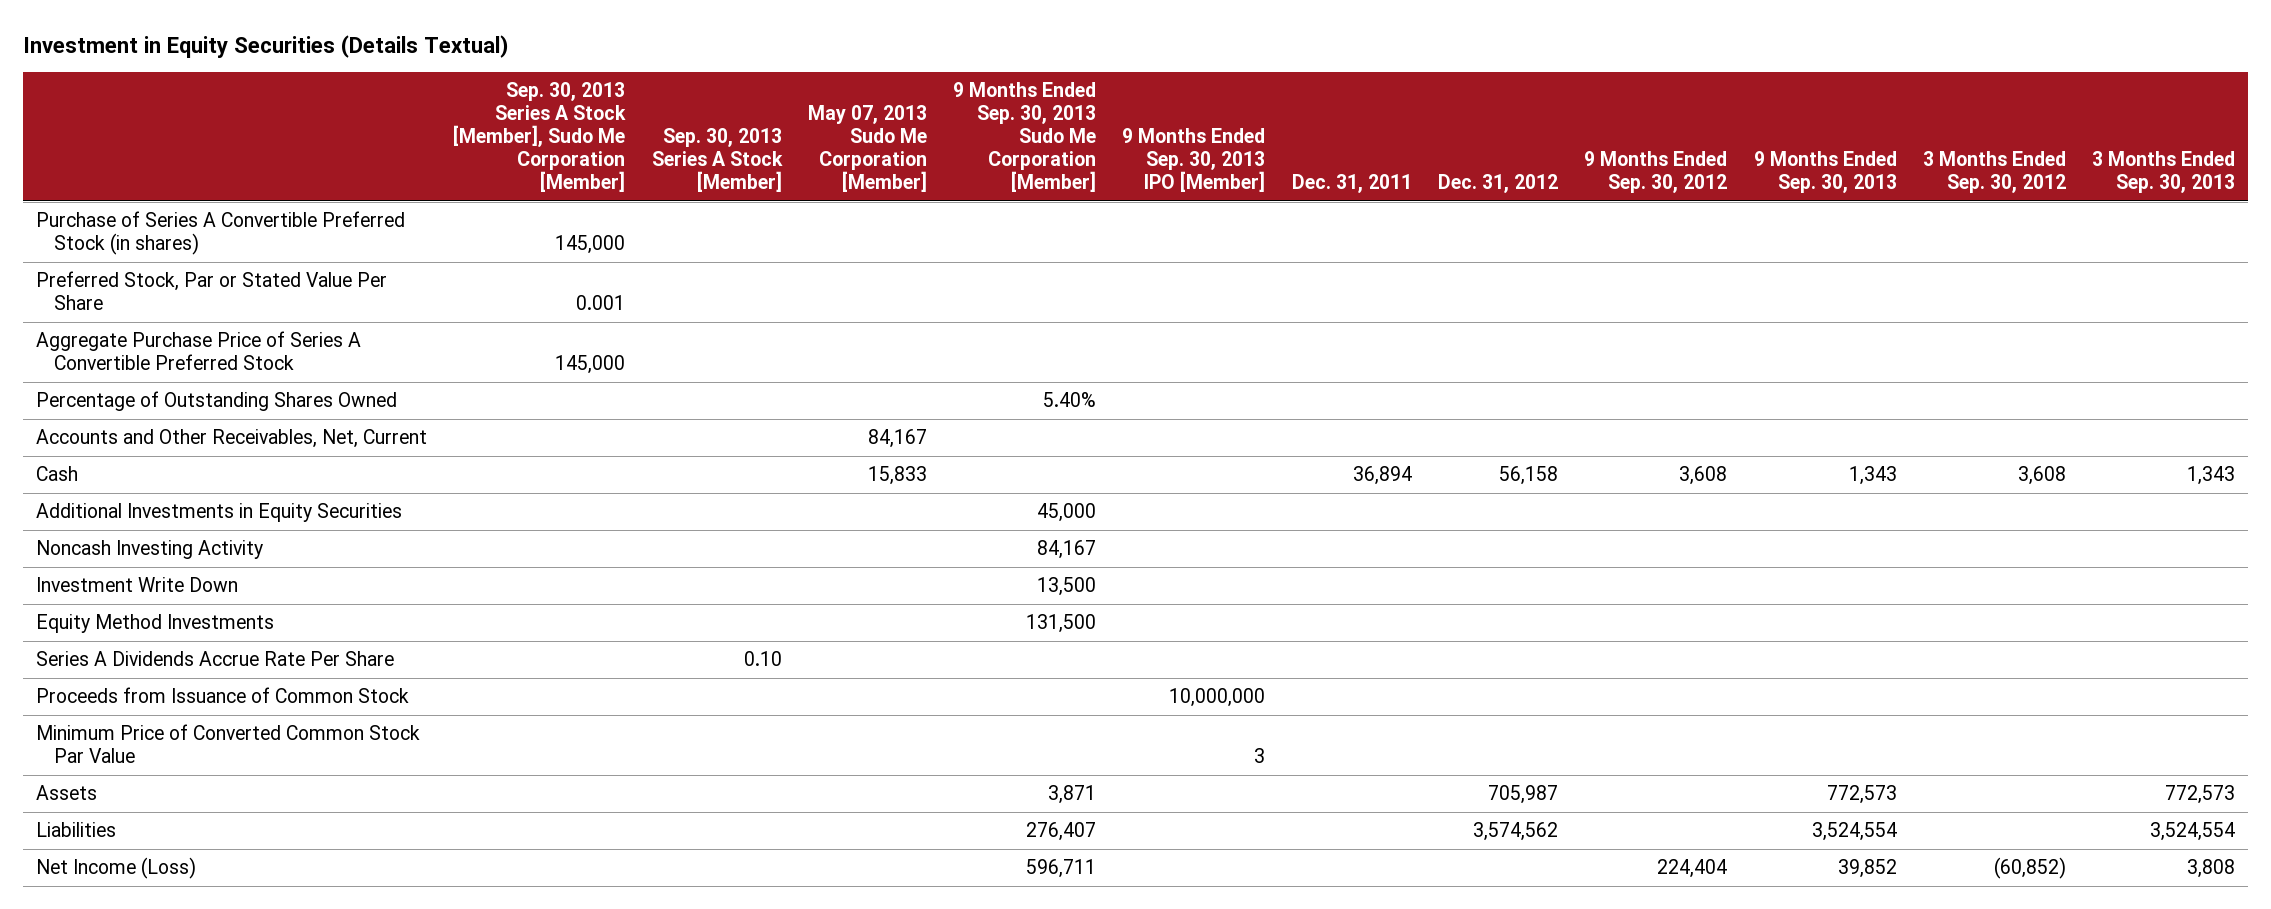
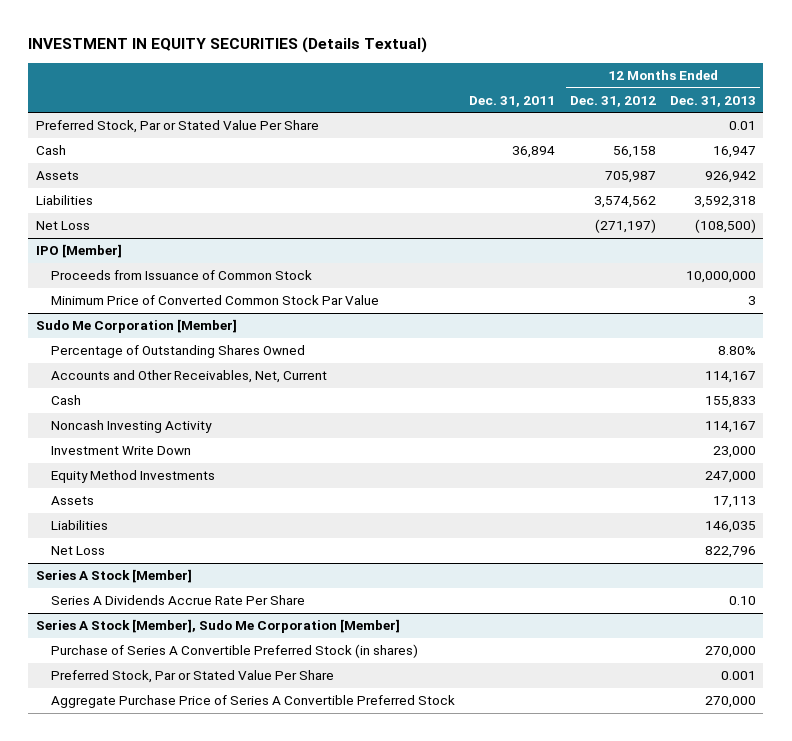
- Investment in Equity Securities (Details Textual)
+ INVESTMENT IN EQUITY SECURITIES (Details Textual)
- | Sep. 30, 2013 Series A Stock [Member], Sudo Me Corporation [Member] | Sep. 30, 2013 Series A Stock [Member] | May 07, 2013 Sudo Me Corporation [Member] | 9 Months Ended Sep. 30, 2013 Sudo Me Corporation [Member] | 9 Months Ended Sep. 30, 2013 IPO [Member] | Dec. 31, 2011 | Dec. 31, 2012 | 9 Months Ended Sep. 30, 2012 | 9 Months Ended Sep. 30, 2013 | 3 Months Ended Sep. 30, 2012 | 3 Months Ended Sep. 30, 2013
+ | Dec. 31, 2011 | 12 Months Ended Dec. 31, 2012 | 12 Months Ended Dec. 31, 2013
- Purchase of Series A Convertible Preferred Stock (in shares) | 145,000 | | | | | | | | | |
- Aggregate Purchase Price of Series A Convertible Preferred Stock | 145,000 | | | | | | | | | |
- Percentage of Outstanding Shares Owned | | | | 5.40% | | | | | | |
- Accounts and Other Receivables, Net, Current | | | 84,167 | | | | | | | |
- Additional Investments in Equity Securities | | | | 45,000 | | | | | | |
- Noncash Investing Activity | | | | 84,167 | | | | | | |
- Investment Write Down | | | | 13,500 | | | | | | |
- Equity Method Investments | | | | 131,500 | | | | | | |
- Series A Dividends Accrue Rate Per Share | | 0.10 | | | | | | | | |
- Proceeds from Issuance of Common Stock | | | | | 10,000,000 | | | | | |
- Minimum Price of Converted Common Stock Par Value | | | | | 3 | | | | | |
- Net Income (Loss) | | | | 596,711 | | | | 224,404 | 39,852 | (60,852) | 3,808
+ Net Loss | | (271,197) | (108,500)
+ IPO [Member]
+ Proceeds from Issuance of Common Stock | | | 10,000,000
+ Minimum Price of Converted Common Stock Par Value | | | 3
+ Sudo Me Corporation [Member]
+ Percentage of Outstanding Shares Owned | | | 8.80%
+ Accounts and Other Receivables, Net, Current | | | 114,167
+ Cash | | | 155,833
+ Noncash Investing Activity | | | 114,167
+ Investment Write Down | | | 23,000
+ Equity Method Investments | | | 247,000
+ Assets | | | 17,113
+ Liabilities | | | 146,035
+ Net Loss | | | 822,796
+ Series A Stock [Member]
+ Series A Dividends Accrue Rate Per Share | | | 0.10
+ Series A Stock [Member], Sudo Me Corporation [Member]
+ Purchase of Series A Convertible Preferred Stock (in shares) | | | 270,000
+ Preferred Stock, Par or Stated Value Per Share | | | 0.001
+ Aggregate Purchase Price of Series A Convertible Preferred Stock | | | 270,000

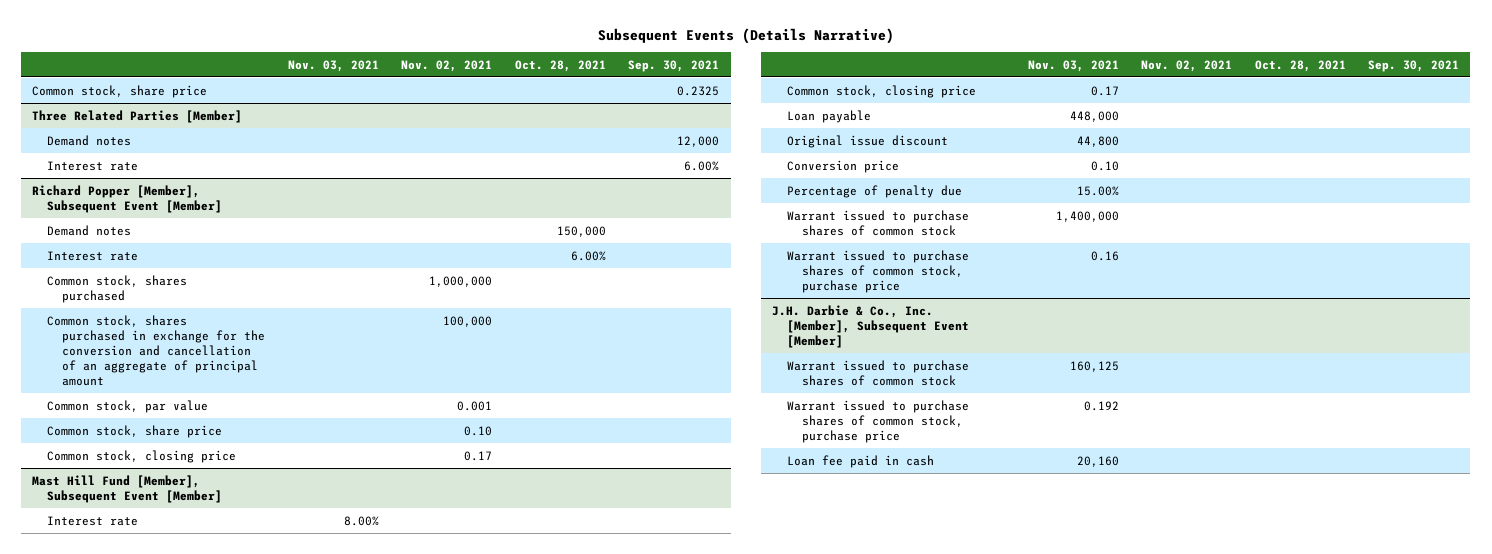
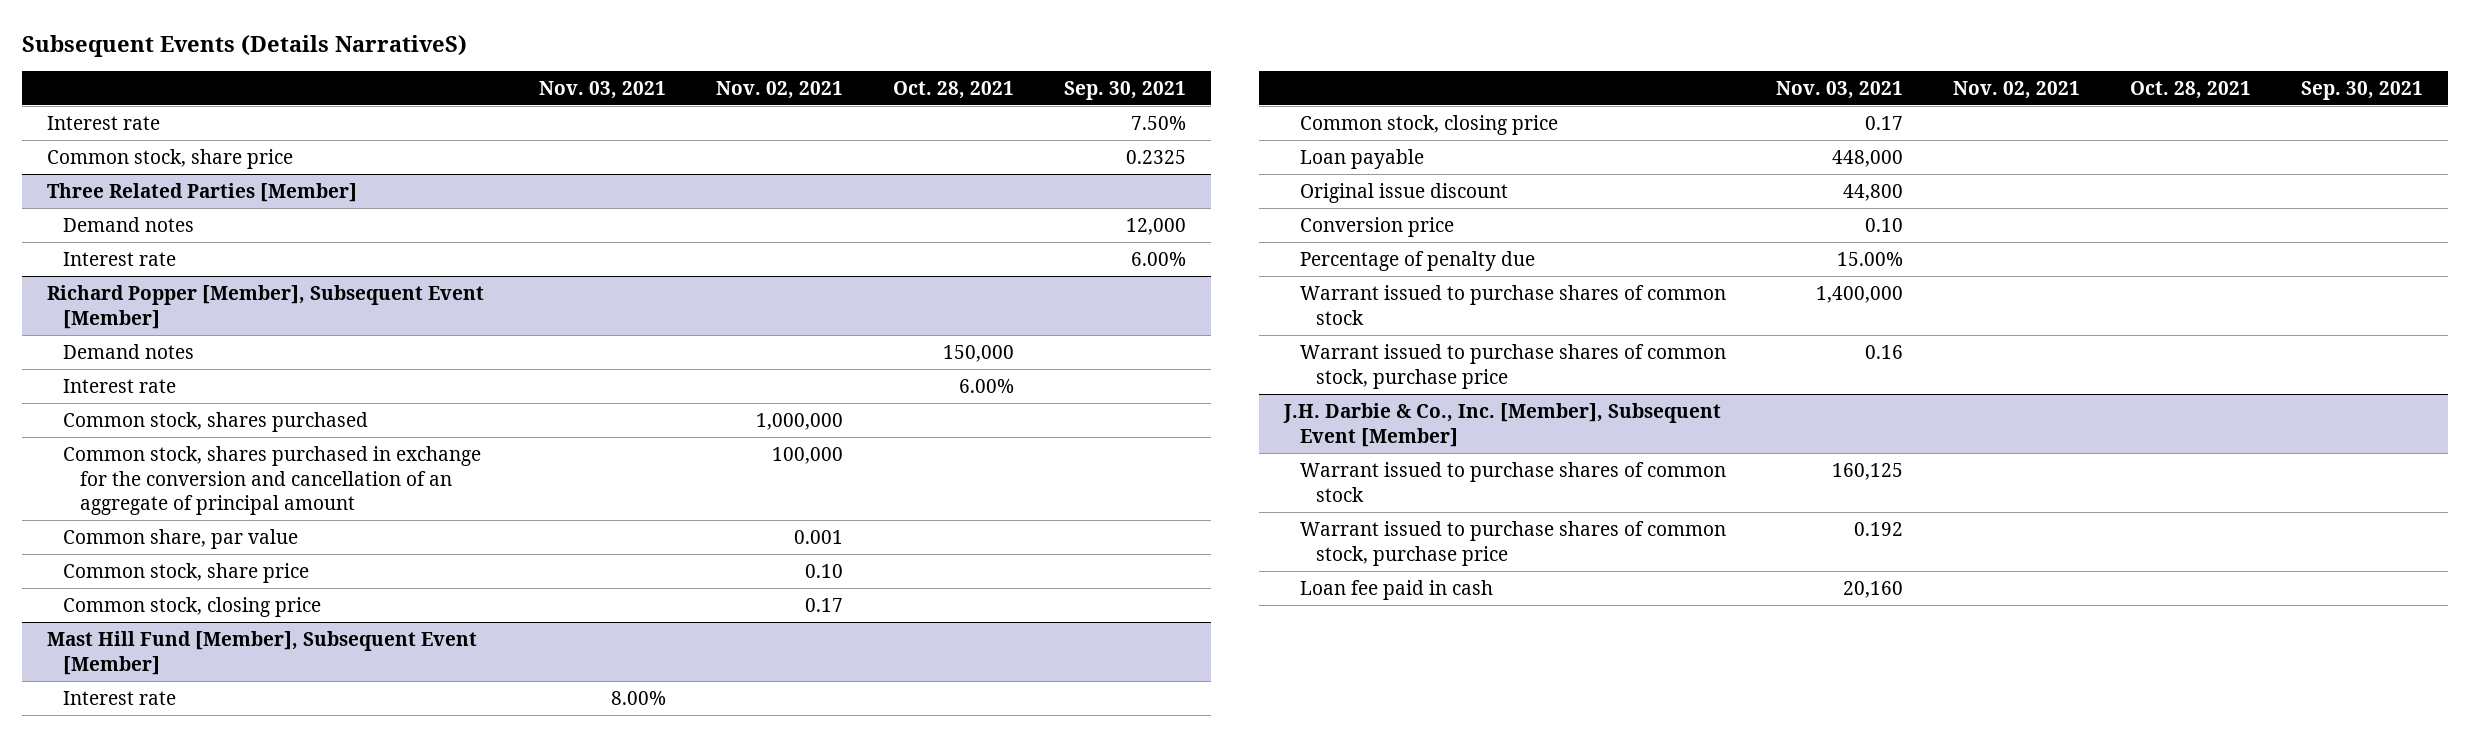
- Subsequent Events (Details Narrative)
+ Subsequent Events (Details NarrativeS)
+ Interest rate | | | | 7.50%
@ Richard Popper [Member], Subsequent Event [Member]
- Common stock, par value | | 0.001 | |
+ Common share, par value | | 0.001 | |

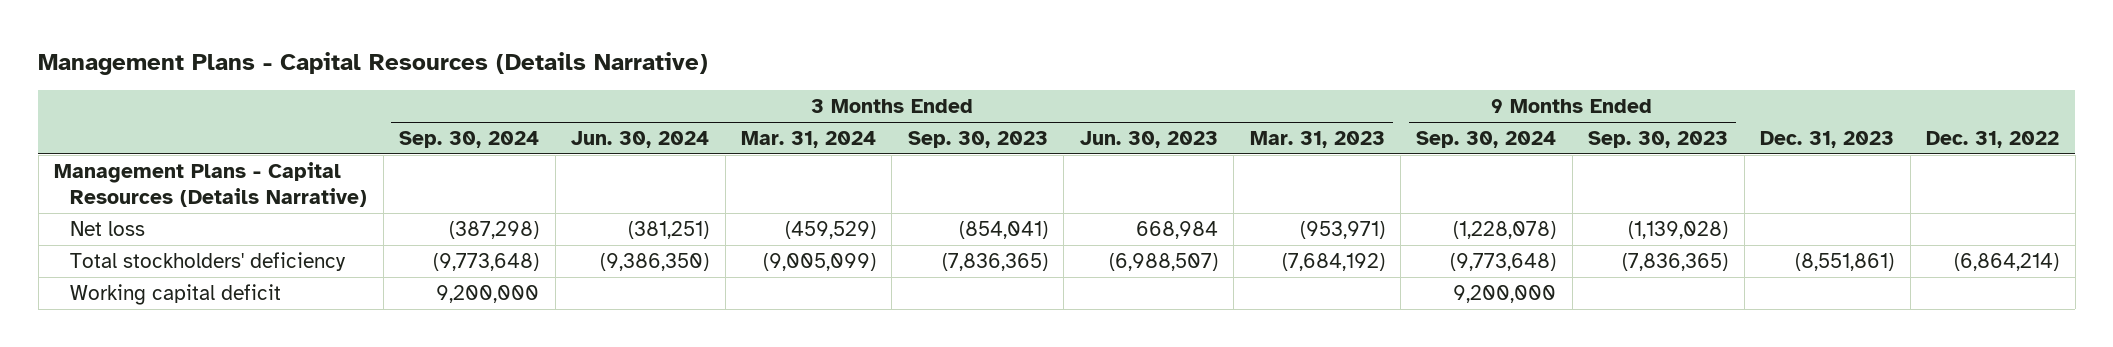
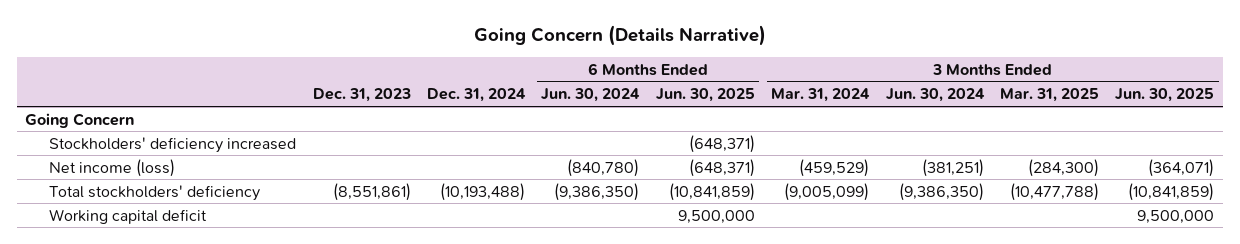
- Management Plans - Capital Resources (Details Narrative)
+ Going Concern (Details Narrative)
- | 3 Months Ended Sep. 30, 2024 | 3 Months Ended Jun. 30, 2024 | 3 Months Ended Mar. 31, 2024 | 3 Months Ended Sep. 30, 2023 | 3 Months Ended Jun. 30, 2023 | 3 Months Ended Mar. 31, 2023 | 9 Months Ended Sep. 30, 2024 | 9 Months Ended Sep. 30, 2023 | Dec. 31, 2023 | Dec. 31, 2022
+ | Dec. 31, 2023 | Dec. 31, 2024 | 6 Months Ended Jun. 30, 2024 | 6 Months Ended Jun. 30, 2025 | 3 Months Ended Mar. 31, 2024 | 3 Months Ended Jun. 30, 2024 | 3 Months Ended Mar. 31, 2025 | 3 Months Ended Jun. 30, 2025
- Management Plans - Capital Resources (Details Narrative)
- Net loss | (387,298) | (381,251) | (459,529) | (854,041) | 668,984 | (953,971) | (1,228,078) | (1,139,028) | |
+ Going Concern
+ Stockholders' deficiency increased | | | | (648,371) | | | |
+ Net income (loss) | | | (840,780) | (648,371) | (459,529) | (381,251) | (284,300) | (364,071)

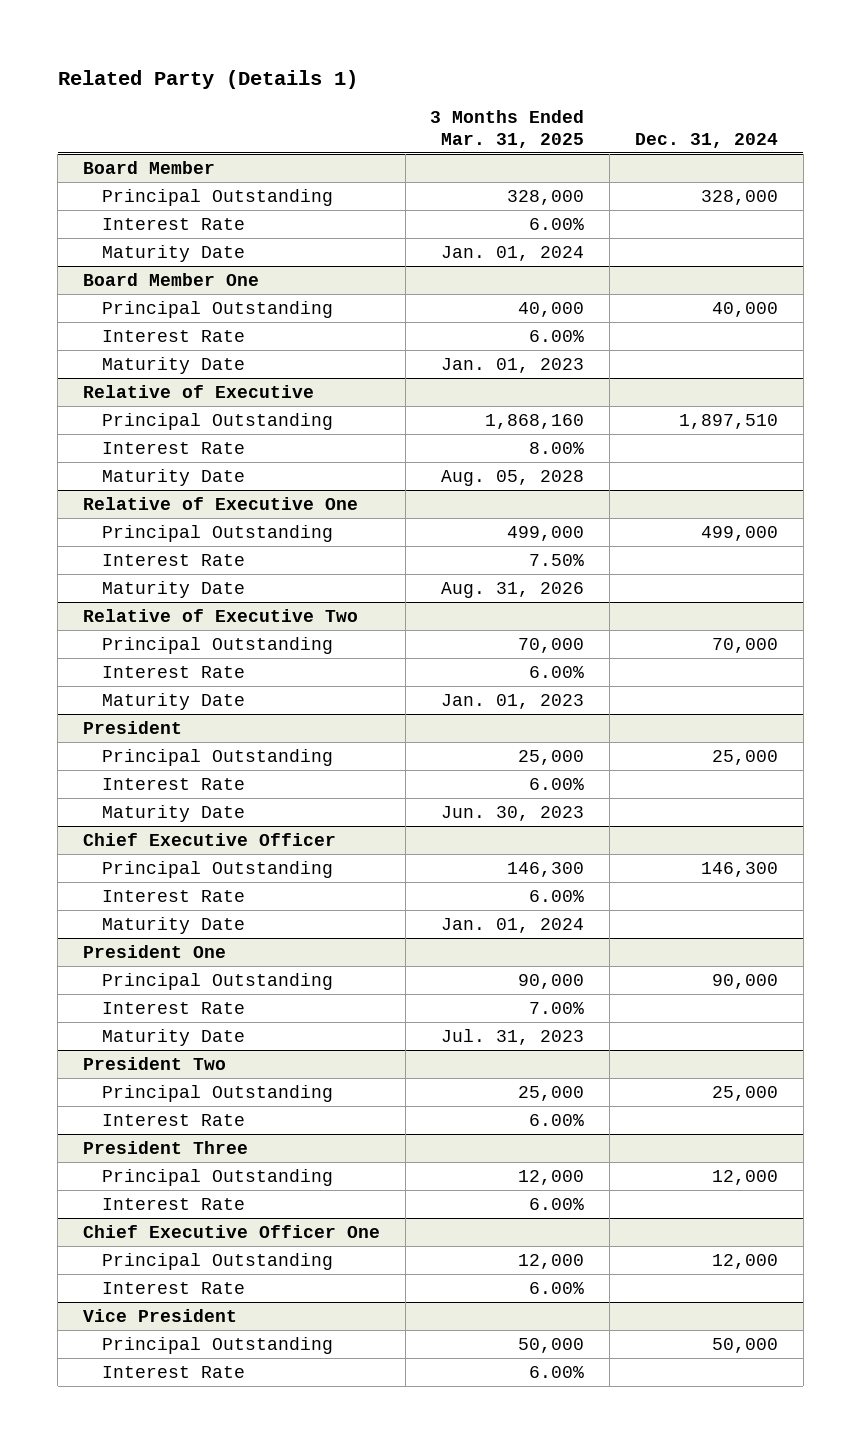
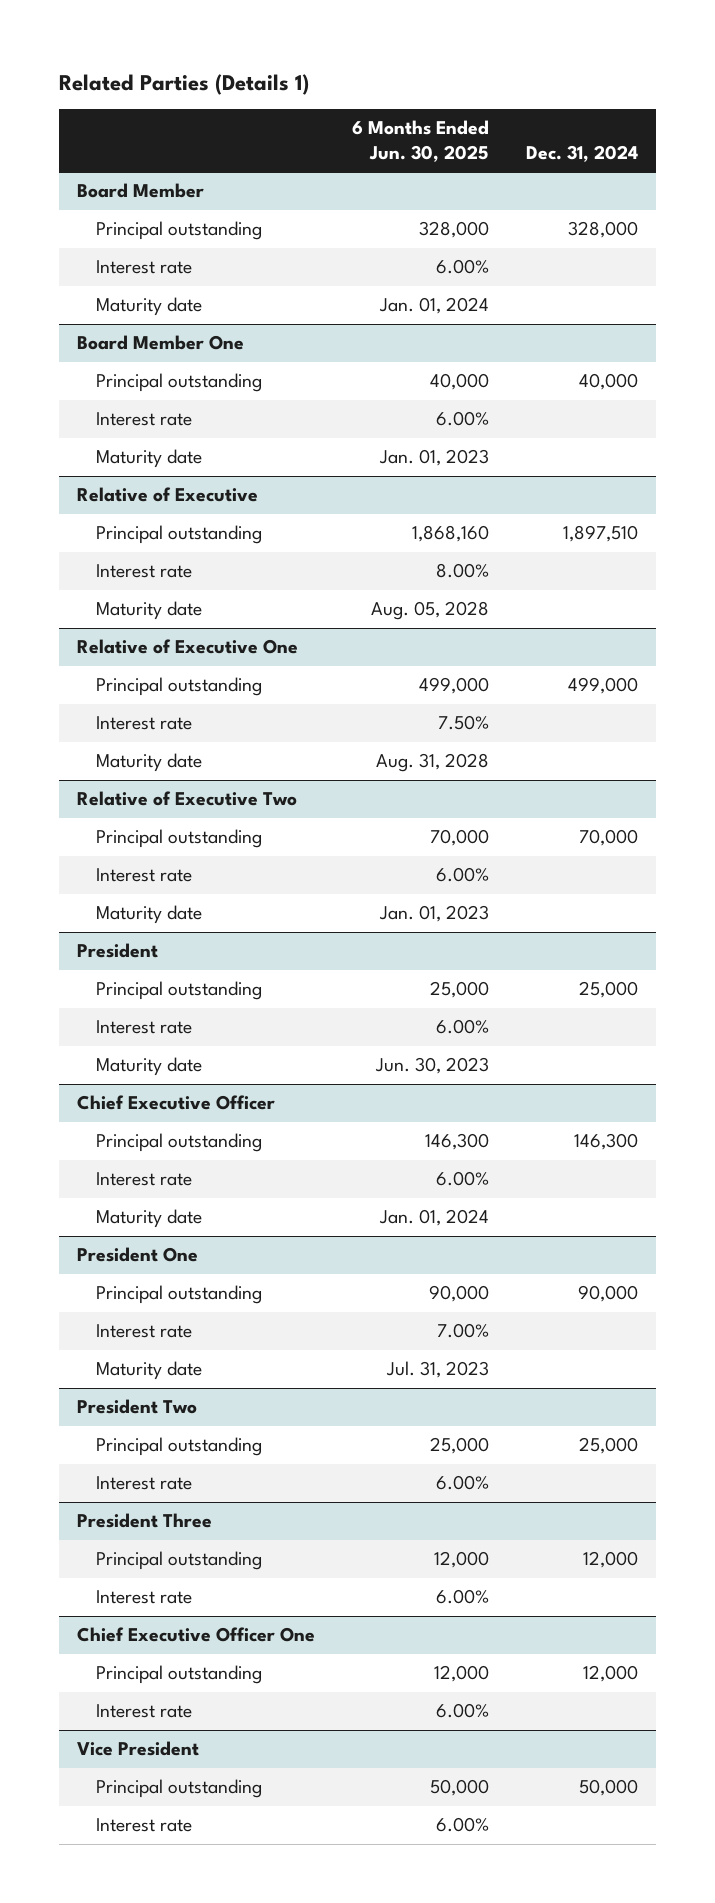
- Related Party (Details 1)
+ Related Parties (Details 1)
- | 3 Months Ended Mar. 31, 2025 | Dec. 31, 2024
+ | 6 Months Ended Jun. 30, 2025 | Dec. 31, 2024
@ Board Member
- Principal Outstanding | 328,000 | 328,000
- Interest Rate | 6.00% |
- Maturity Date | Jan. 01, 2024 |
+ Principal outstanding | 328,000 | 328,000
+ Interest rate | 6.00% |
+ Maturity date | Jan. 01, 2024 |
@ Board Member One
- Principal Outstanding | 40,000 | 40,000
- Interest Rate | 6.00% |
- Maturity Date | Jan. 01, 2023 |
+ Principal outstanding | 40,000 | 40,000
+ Interest rate | 6.00% |
+ Maturity date | Jan. 01, 2023 |
@ Relative of Executive
- Principal Outstanding | 1,868,160 | 1,897,510
- Interest Rate | 8.00% |
- Maturity Date | Aug. 05, 2028 |
+ Principal outstanding | 1,868,160 | 1,897,510
+ Interest rate | 8.00% |
+ Maturity date | Aug. 05, 2028 |
@ Relative of Executive One
- Principal Outstanding | 499,000 | 499,000
- Interest Rate | 7.50% |
- Maturity Date | Aug. 31, 2026 |
+ Principal outstanding | 499,000 | 499,000
+ Interest rate | 7.50% |
+ Maturity date | Aug. 31, 2028 |
@ Relative of Executive Two
- Principal Outstanding | 70,000 | 70,000
- Interest Rate | 6.00% |
- Maturity Date | Jan. 01, 2023 |
+ Principal outstanding | 70,000 | 70,000
+ Interest rate | 6.00% |
+ Maturity date | Jan. 01, 2023 |
@ President
- Principal Outstanding | 25,000 | 25,000
- Interest Rate | 6.00% |
- Maturity Date | Jun. 30, 2023 |
+ Principal outstanding | 25,000 | 25,000
+ Interest rate | 6.00% |
+ Maturity date | Jun. 30, 2023 |
@ Chief Executive Officer
- Principal Outstanding | 146,300 | 146,300
- Interest Rate | 6.00% |
- Maturity Date | Jan. 01, 2024 |
+ Principal outstanding | 146,300 | 146,300
+ Interest rate | 6.00% |
+ Maturity date | Jan. 01, 2024 |
@ President One
- Principal Outstanding | 90,000 | 90,000
- Interest Rate | 7.00% |
- Maturity Date | Jul. 31, 2023 |
+ Principal outstanding | 90,000 | 90,000
+ Interest rate | 7.00% |
+ Maturity date | Jul. 31, 2023 |
@ President Two
- Principal Outstanding | 25,000 | 25,000
- Interest Rate | 6.00% |
+ Principal outstanding | 25,000 | 25,000
+ Interest rate | 6.00% |
@ President Three
- Principal Outstanding | 12,000 | 12,000
- Interest Rate | 6.00% |
+ Principal outstanding | 12,000 | 12,000
+ Interest rate | 6.00% |
@ Chief Executive Officer One
- Principal Outstanding | 12,000 | 12,000
- Interest Rate | 6.00% |
+ Principal outstanding | 12,000 | 12,000
+ Interest rate | 6.00% |
@ Vice President
- Principal Outstanding | 50,000 | 50,000
- Interest Rate | 6.00% |
+ Principal outstanding | 50,000 | 50,000
+ Interest rate | 6.00% |

